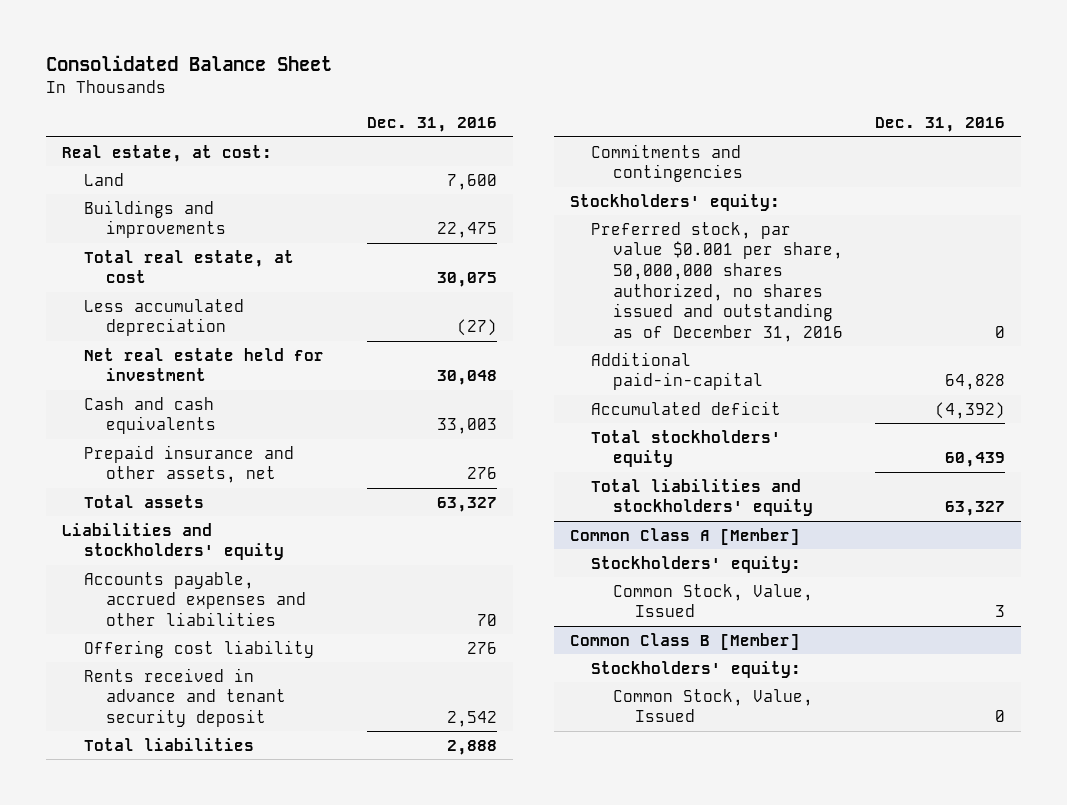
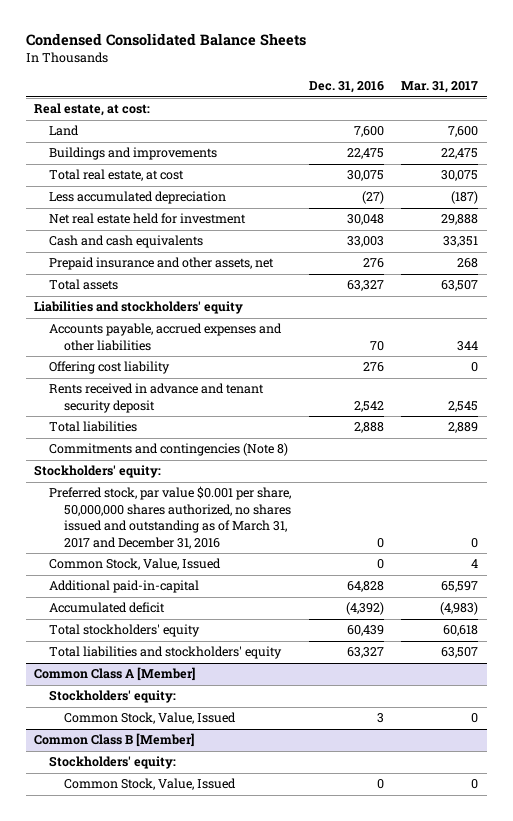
- Consolidated Balance Sheet
+ Condensed Consolidated Balance Sheets
- | Dec. 31, 2016
+ | Dec. 31, 2016 | Mar. 31, 2017
- Commitments and contingencies
+ Commitments and contingencies (Note 8)
- Preferred stock, par value $0.001 per share, 50,000,000 shares authorized, no shares issued and outstanding as of December 31, 2016 | 0
+ Preferred stock, par value $0.001 per share, 50,000,000 shares authorized, no shares issued and outstanding as of March 31, 2017 and December 31, 2016 | 0 | 0
+ Common Stock, Value, Issued | 0 | 4

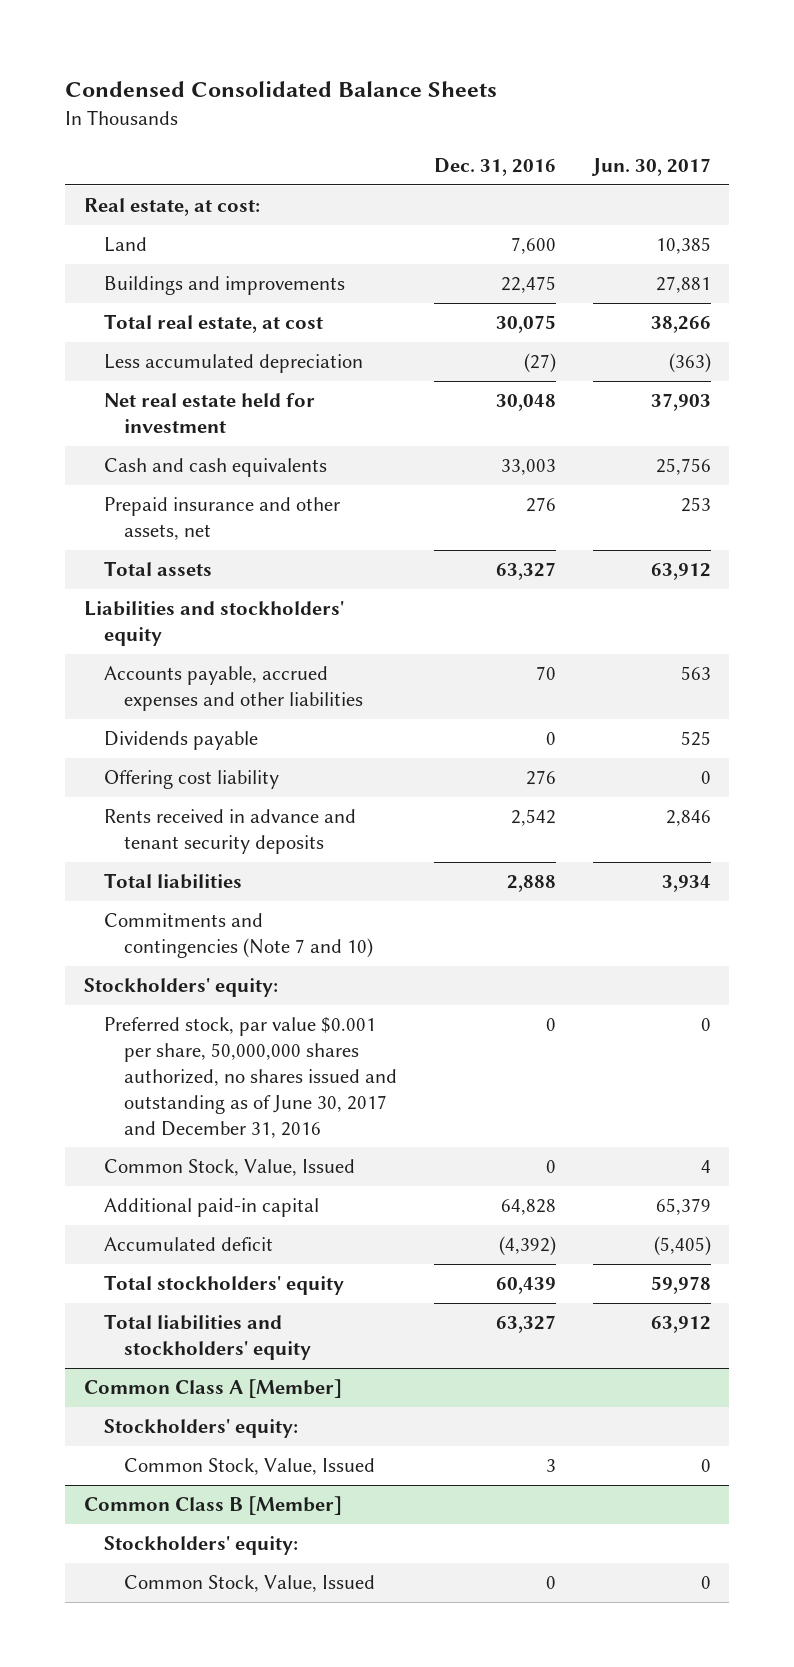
- | Dec. 31, 2016 | Mar. 31, 2017
+ | Dec. 31, 2016 | Jun. 30, 2017
+ Dividends payable | 0 | 525
- Rents received in advance and tenant security deposit | 2,542 | 2,545
+ Rents received in advance and tenant security deposits | 2,542 | 2,846
- Commitments and contingencies (Note 8)
+ Commitments and contingencies (Note 7 and 10)
- Preferred stock, par value $0.001 per share, 50,000,000 shares authorized, no shares issued and outstanding as of March 31, 2017 and December 31, 2016 | 0 | 0
+ Preferred stock, par value $0.001 per share, 50,000,000 shares authorized, no shares issued and outstanding as of June 30, 2017 and December 31, 2016 | 0 | 0
- Additional paid-in-capital | 64,828 | 65,597
+ Additional paid-in capital | 64,828 | 65,379

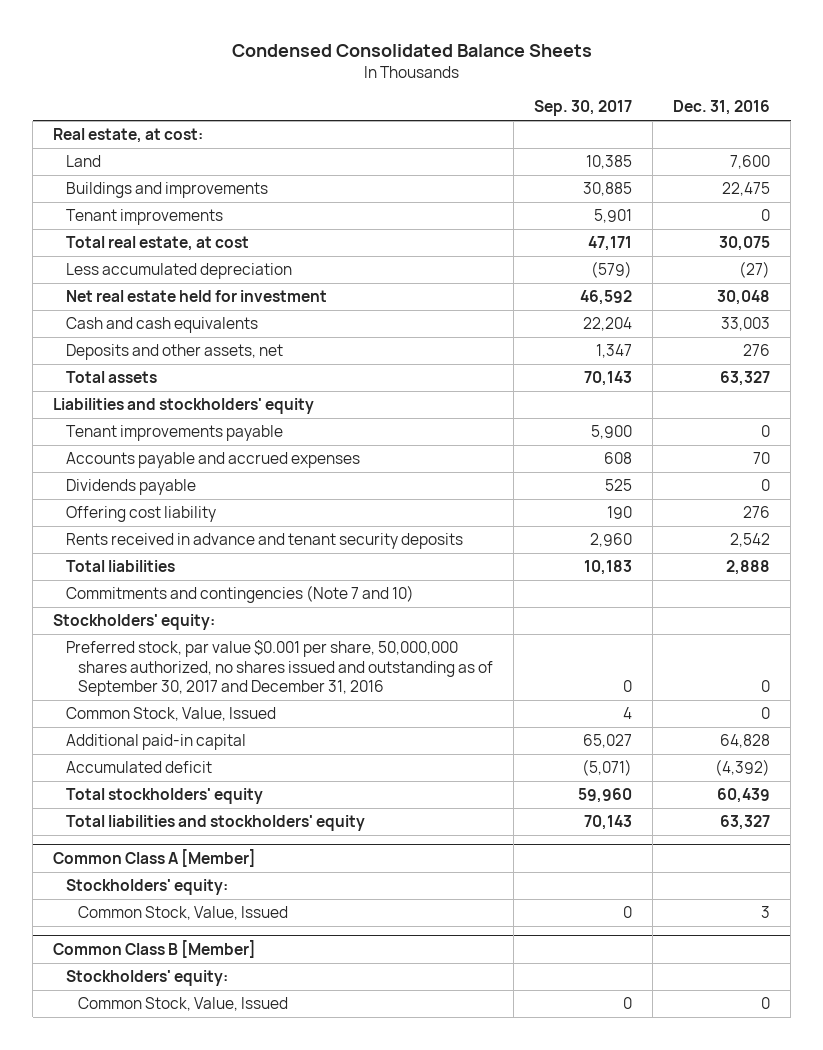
- | Dec. 31, 2016 | Jun. 30, 2017
+ | Sep. 30, 2017 | Dec. 31, 2016
+ Tenant improvements | 5,901 | 0
- Prepaid insurance and other assets, net | 276 | 253
+ Deposits and other assets, net | 1,347 | 276
- Accounts payable, accrued expenses and other liabilities | 70 | 563
+ Tenant improvements payable | 5,900 | 0
+ Accounts payable and accrued expenses | 608 | 70
- Preferred stock, par value $0.001 per share, 50,000,000 shares authorized, no shares issued and outstanding as of June 30, 2017 and December 31, 2016 | 0 | 0
+ Preferred stock, par value $0.001 per share, 50,000,000 shares authorized, no shares issued and outstanding as of September 30, 2017 and December 31, 2016 | 0 | 0

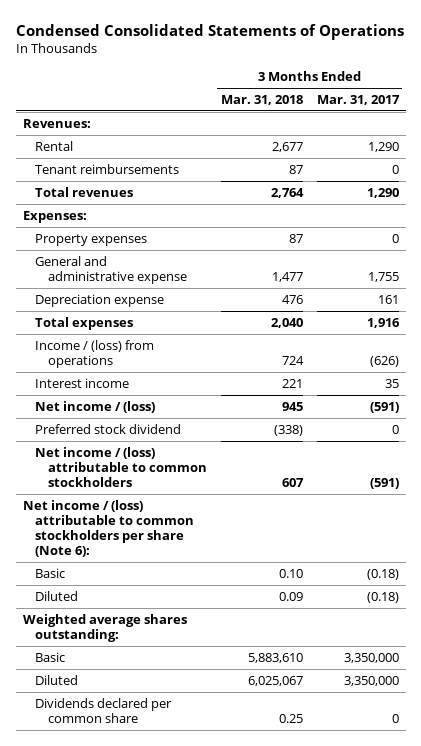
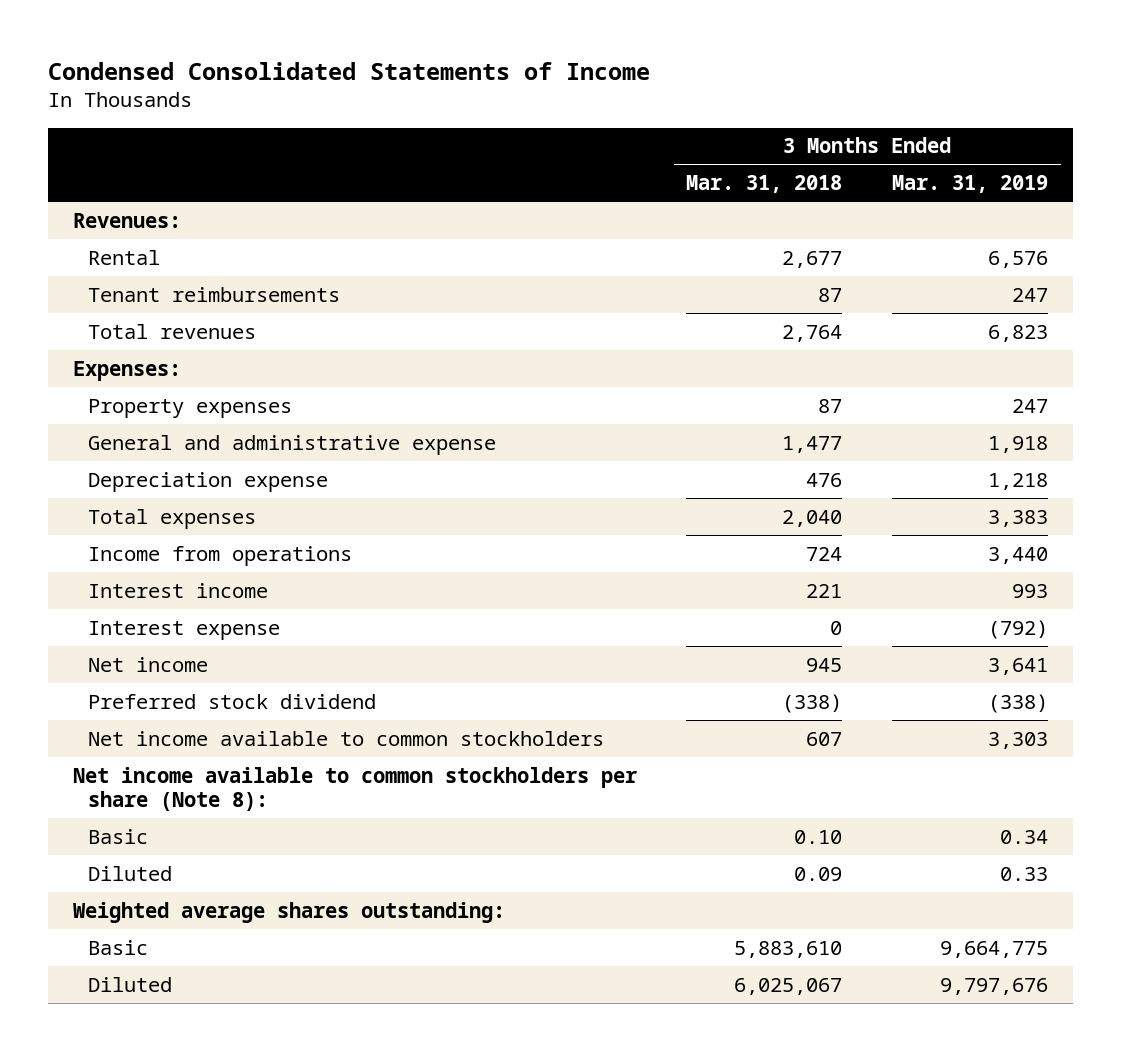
- Condensed Consolidated Statements of Operations
+ Condensed Consolidated Statements of Income
- | 3 Months Ended Mar. 31, 2018 | 3 Months Ended Mar. 31, 2017
+ | 3 Months Ended Mar. 31, 2018 | 3 Months Ended Mar. 31, 2019
- Income / (loss) from operations | 724 | (626)
+ Income from operations | 724 | 3,440
- Net income / (loss) | 945 | (591)
+ Interest expense | 0 | (792)
+ Net income | 945 | 3,641
- Net income / (loss) attributable to common stockholders | 607 | (591)
- Net income / (loss) attributable to common stockholders per share (Note 6):
+ Net income available to common stockholders | 607 | 3,303
+ Net income available to common stockholders per share (Note 8):
- Dividends declared per common share | 0.25 | 0

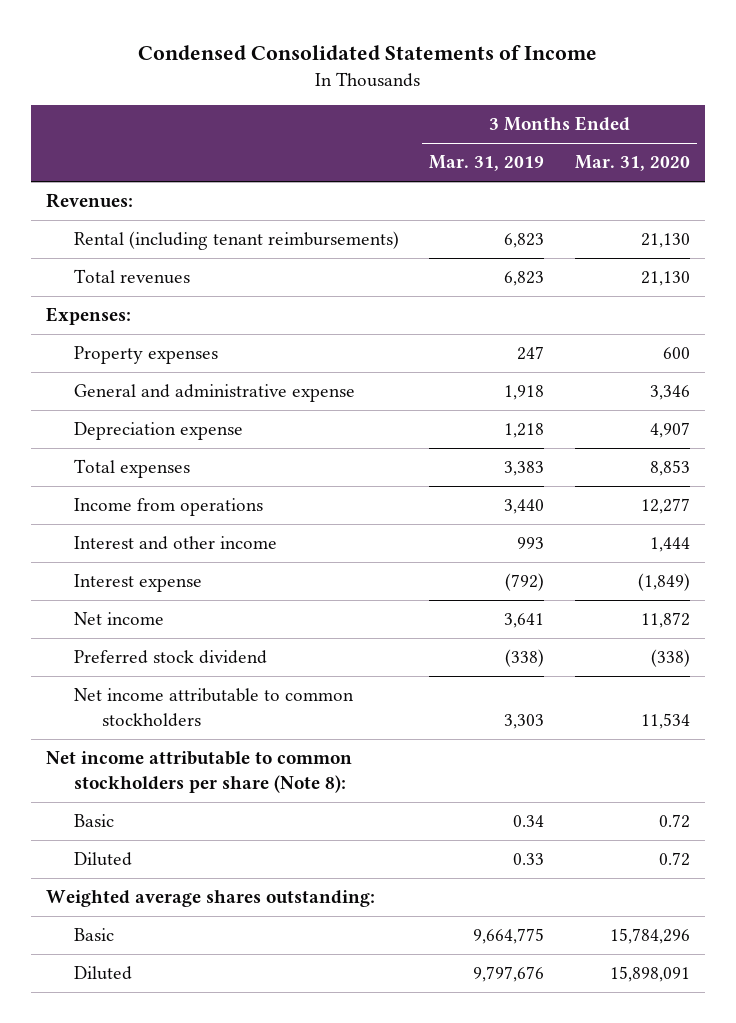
- | 3 Months Ended Mar. 31, 2018 | 3 Months Ended Mar. 31, 2019
+ | 3 Months Ended Mar. 31, 2019 | 3 Months Ended Mar. 31, 2020
- Rental | 2,677 | 6,576
- Tenant reimbursements | 87 | 247
+ Rental (including tenant reimbursements) | 6,823 | 21,130
- Interest income | 221 | 993
+ Interest and other income | 993 | 1,444
- Net income available to common stockholders | 607 | 3,303
- Net income available to common stockholders per share (Note 8):
+ Net income attributable to common stockholders | 3,303 | 11,534
+ Net income attributable to common stockholders per share (Note 8):

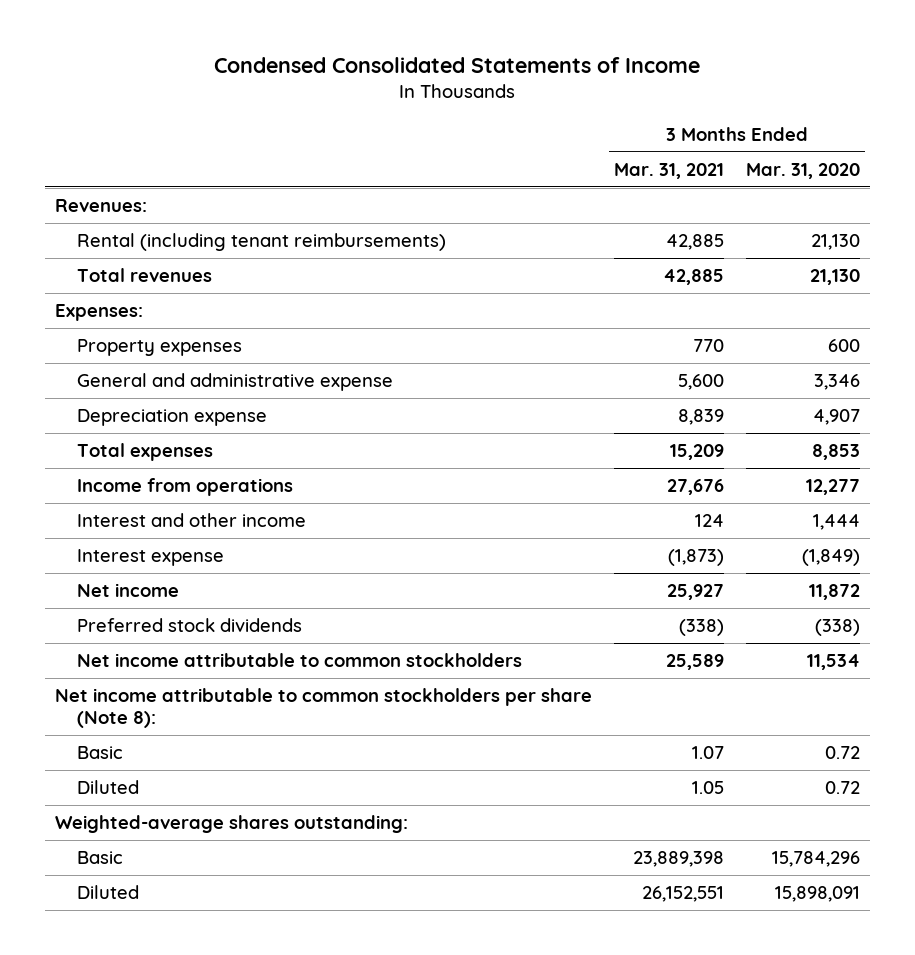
- | 3 Months Ended Mar. 31, 2019 | 3 Months Ended Mar. 31, 2020
+ | 3 Months Ended Mar. 31, 2021 | 3 Months Ended Mar. 31, 2020
- Preferred stock dividend | (338) | (338)
+ Preferred stock dividends | (338) | (338)
- Weighted average shares outstanding:
+ Weighted-average shares outstanding:

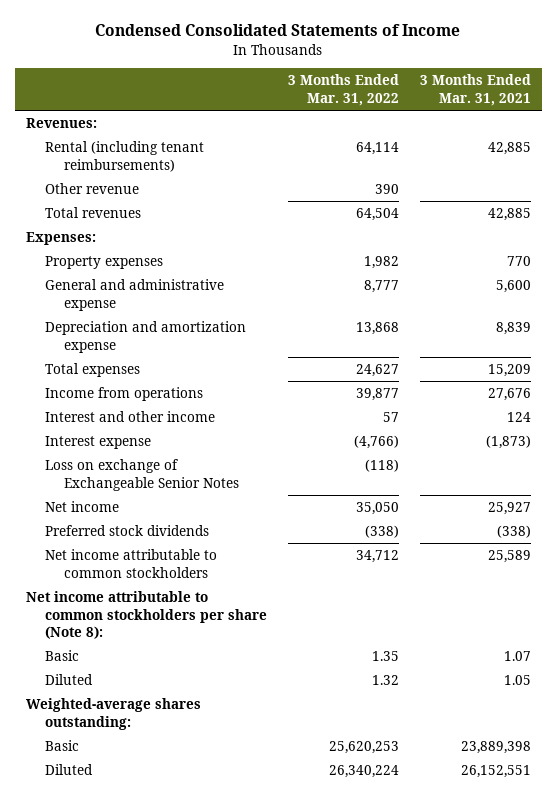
- | 3 Months Ended Mar. 31, 2021 | 3 Months Ended Mar. 31, 2020
+ | 3 Months Ended Mar. 31, 2022 | 3 Months Ended Mar. 31, 2021
+ Other revenue | 390 |
- Depreciation expense | 8,839 | 4,907
+ Depreciation and amortization expense | 13,868 | 8,839
+ Loss on exchange of Exchangeable Senior Notes | (118) |

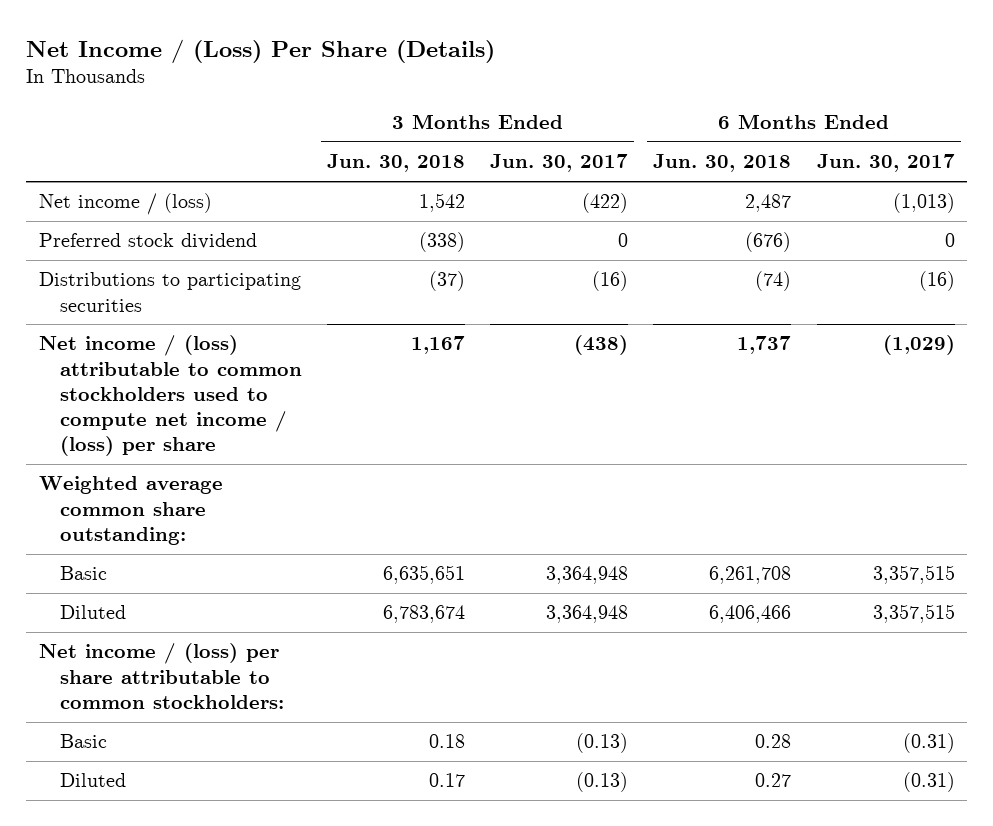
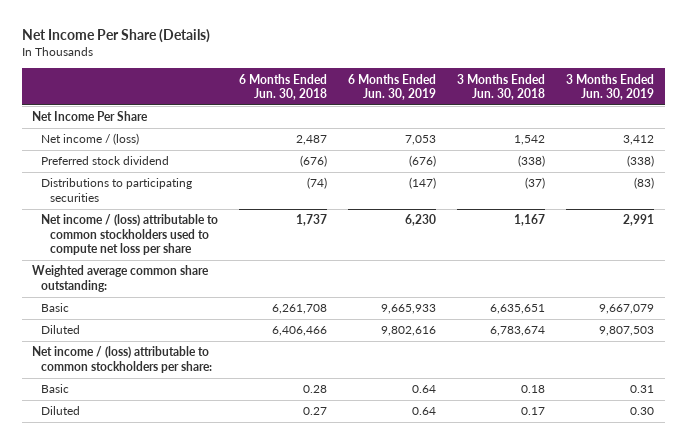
- Net Income / (Loss) Per Share (Details)
+ Net Income Per Share (Details)
- | 3 Months Ended Jun. 30, 2018 | 3 Months Ended Jun. 30, 2017 | 6 Months Ended Jun. 30, 2018 | 6 Months Ended Jun. 30, 2017
+ | 6 Months Ended Jun. 30, 2018 | 6 Months Ended Jun. 30, 2019 | 3 Months Ended Jun. 30, 2018 | 3 Months Ended Jun. 30, 2019
+ Net Income Per Share
- Net income / (loss) attributable to common stockholders used to compute net income / (loss) per share | 1,167 | (438) | 1,737 | (1,029)
+ Net income / (loss) attributable to common stockholders used to compute net loss per share | 1,737 | 6,230 | 1,167 | 2,991
- Net income / (loss) per share attributable to common stockholders:
+ Net income / (loss) attributable to common stockholders per share:

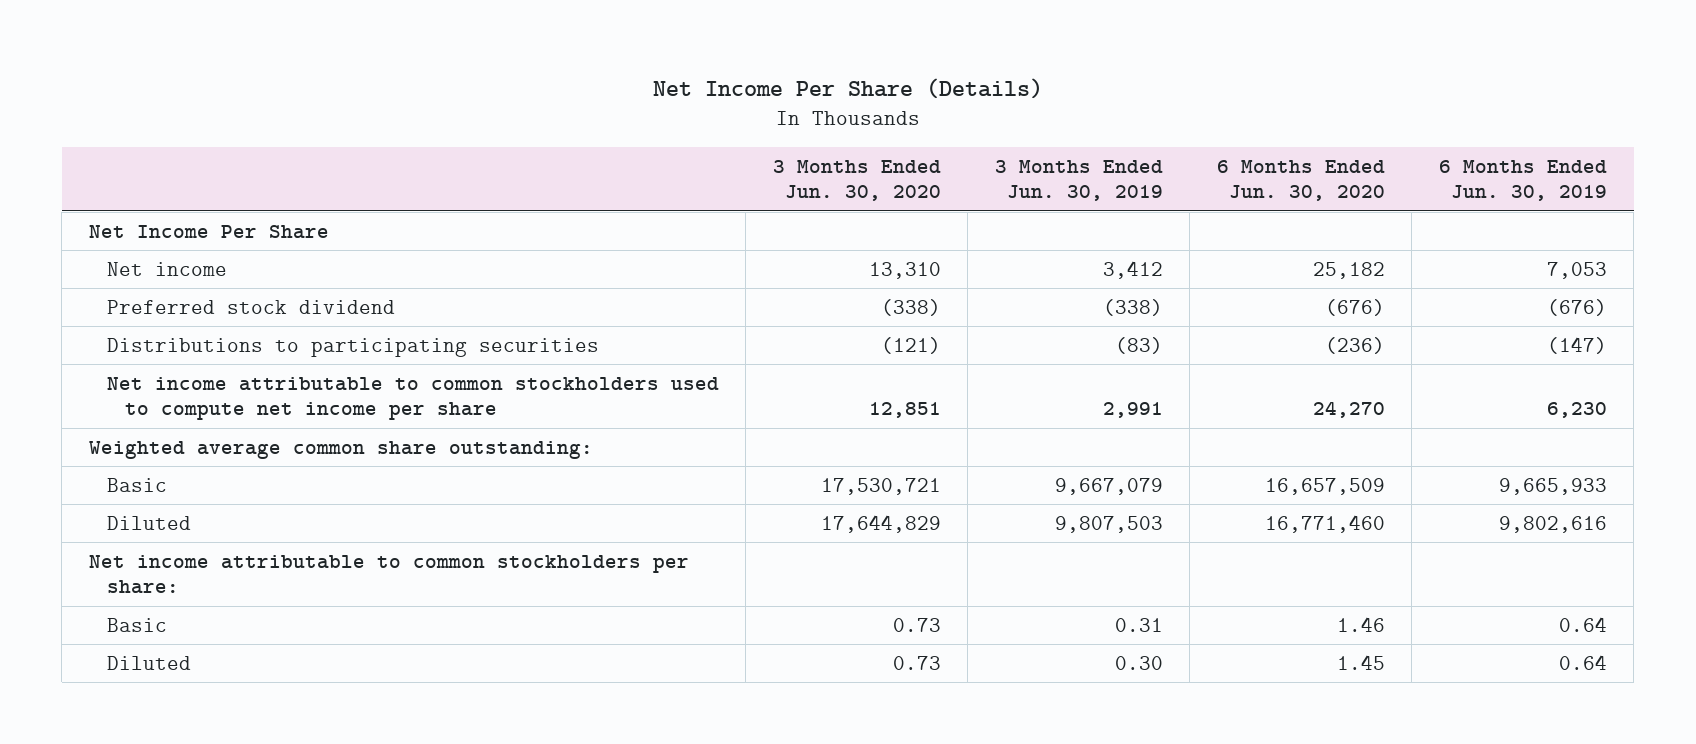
- | 6 Months Ended Jun. 30, 2018 | 6 Months Ended Jun. 30, 2019 | 3 Months Ended Jun. 30, 2018 | 3 Months Ended Jun. 30, 2019
+ | 3 Months Ended Jun. 30, 2020 | 3 Months Ended Jun. 30, 2019 | 6 Months Ended Jun. 30, 2020 | 6 Months Ended Jun. 30, 2019
- Net income / (loss) | 2,487 | 7,053 | 1,542 | 3,412
+ Net income | 13,310 | 3,412 | 25,182 | 7,053
- Net income / (loss) attributable to common stockholders used to compute net loss per share | 1,737 | 6,230 | 1,167 | 2,991
+ Net income attributable to common stockholders used to compute net income per share | 12,851 | 2,991 | 24,270 | 6,230
- Net income / (loss) attributable to common stockholders per share:
+ Net income attributable to common stockholders per share:

